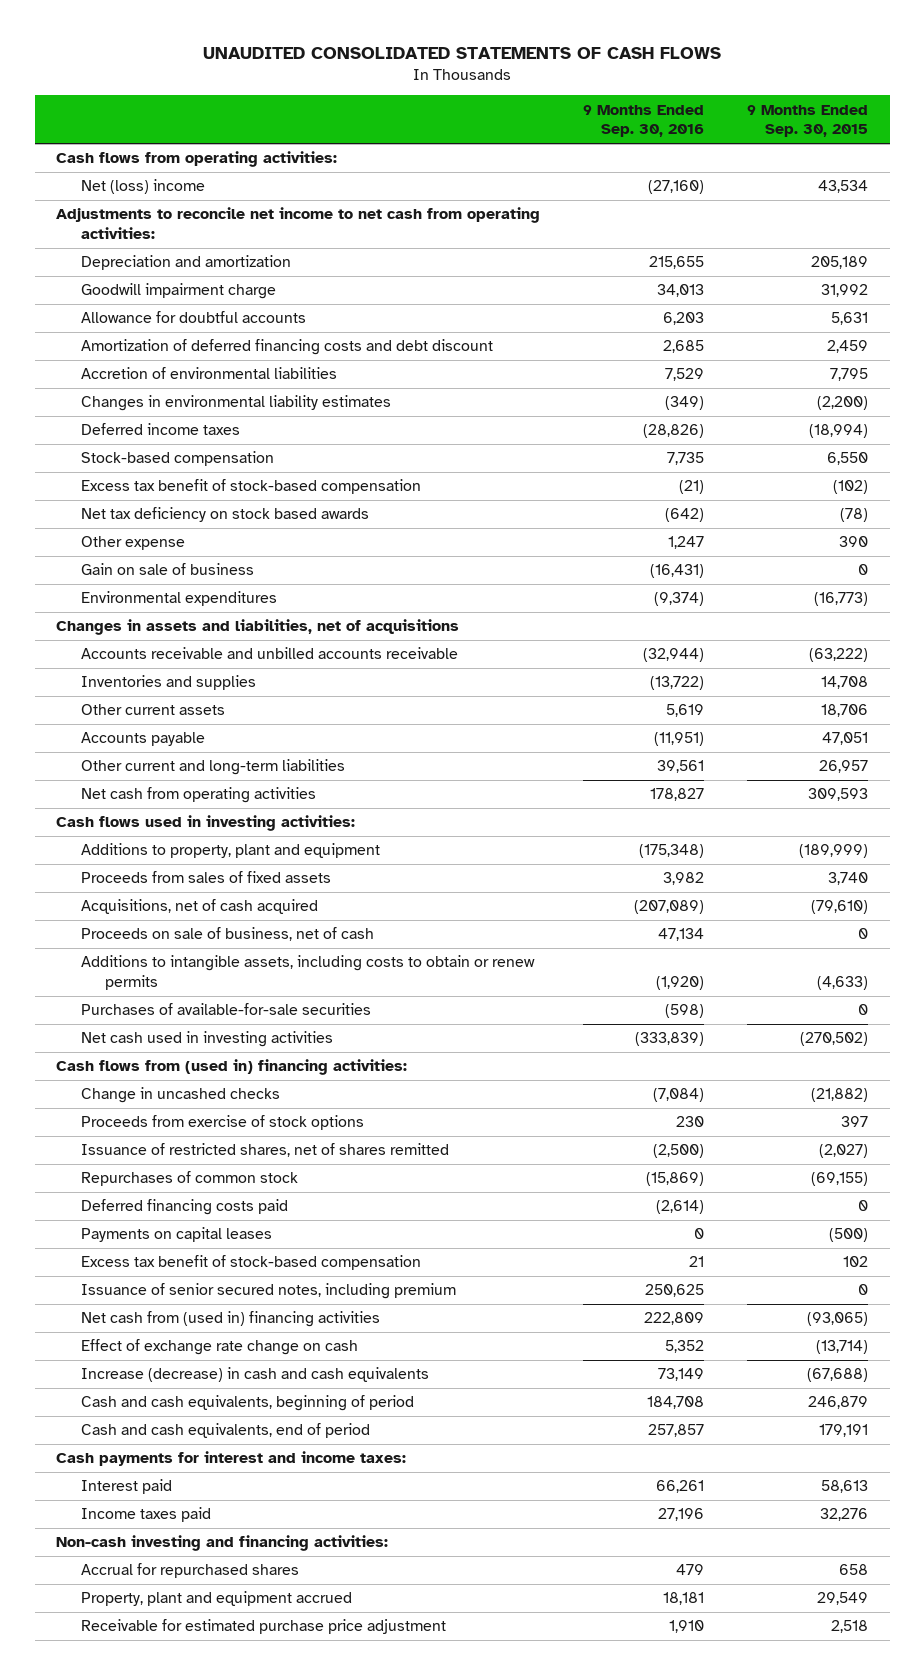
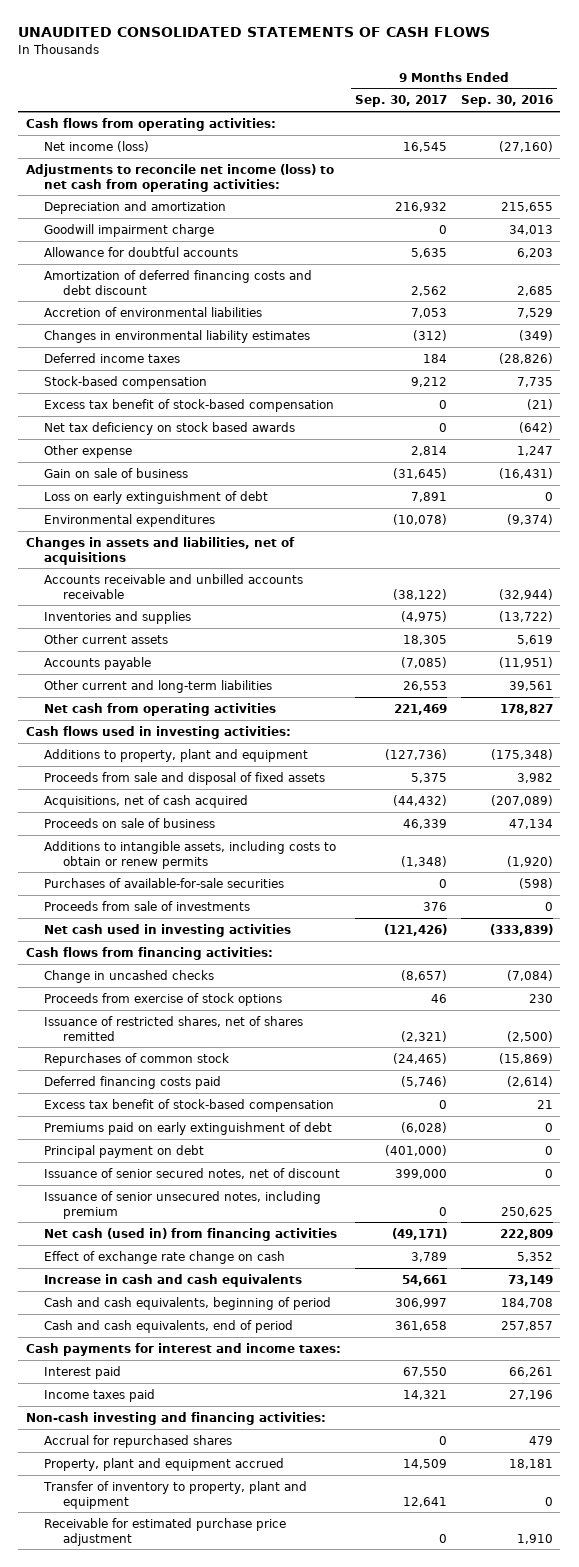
- | 9 Months Ended Sep. 30, 2016 | 9 Months Ended Sep. 30, 2015
+ | 9 Months Ended Sep. 30, 2017 | 9 Months Ended Sep. 30, 2016
- Net (loss) income | (27,160) | 43,534
- Adjustments to reconcile net income to net cash from operating activities:
+ Net income (loss) | 16,545 | (27,160)
+ Adjustments to reconcile net income (loss) to net cash from operating activities:
+ Loss on early extinguishment of debt | 7,891 | 0
- Proceeds from sales of fixed assets | 3,982 | 3,740
+ Proceeds from sale and disposal of fixed assets | 5,375 | 3,982
- Proceeds on sale of business, net of cash | 47,134 | 0
+ Proceeds on sale of business | 46,339 | 47,134
+ Proceeds from sale of investments | 376 | 0
- Cash flows from (used in) financing activities:
+ Cash flows from financing activities:
- Payments on capital leases | 0 | (500)
- Issuance of senior secured notes, including premium | 250,625 | 0
- Net cash from (used in) financing activities | 222,809 | (93,065)
+ Premiums paid on early extinguishment of debt | (6,028) | 0
+ Principal payment on debt | (401,000) | 0
+ Issuance of senior secured notes, net of discount | 399,000 | 0
+ Issuance of senior unsecured notes, including premium | 0 | 250,625
+ Net cash (used in) from financing activities | (49,171) | 222,809
- Increase (decrease) in cash and cash equivalents | 73,149 | (67,688)
+ Increase in cash and cash equivalents | 54,661 | 73,149
+ Transfer of inventory to property, plant and equipment | 12,641 | 0

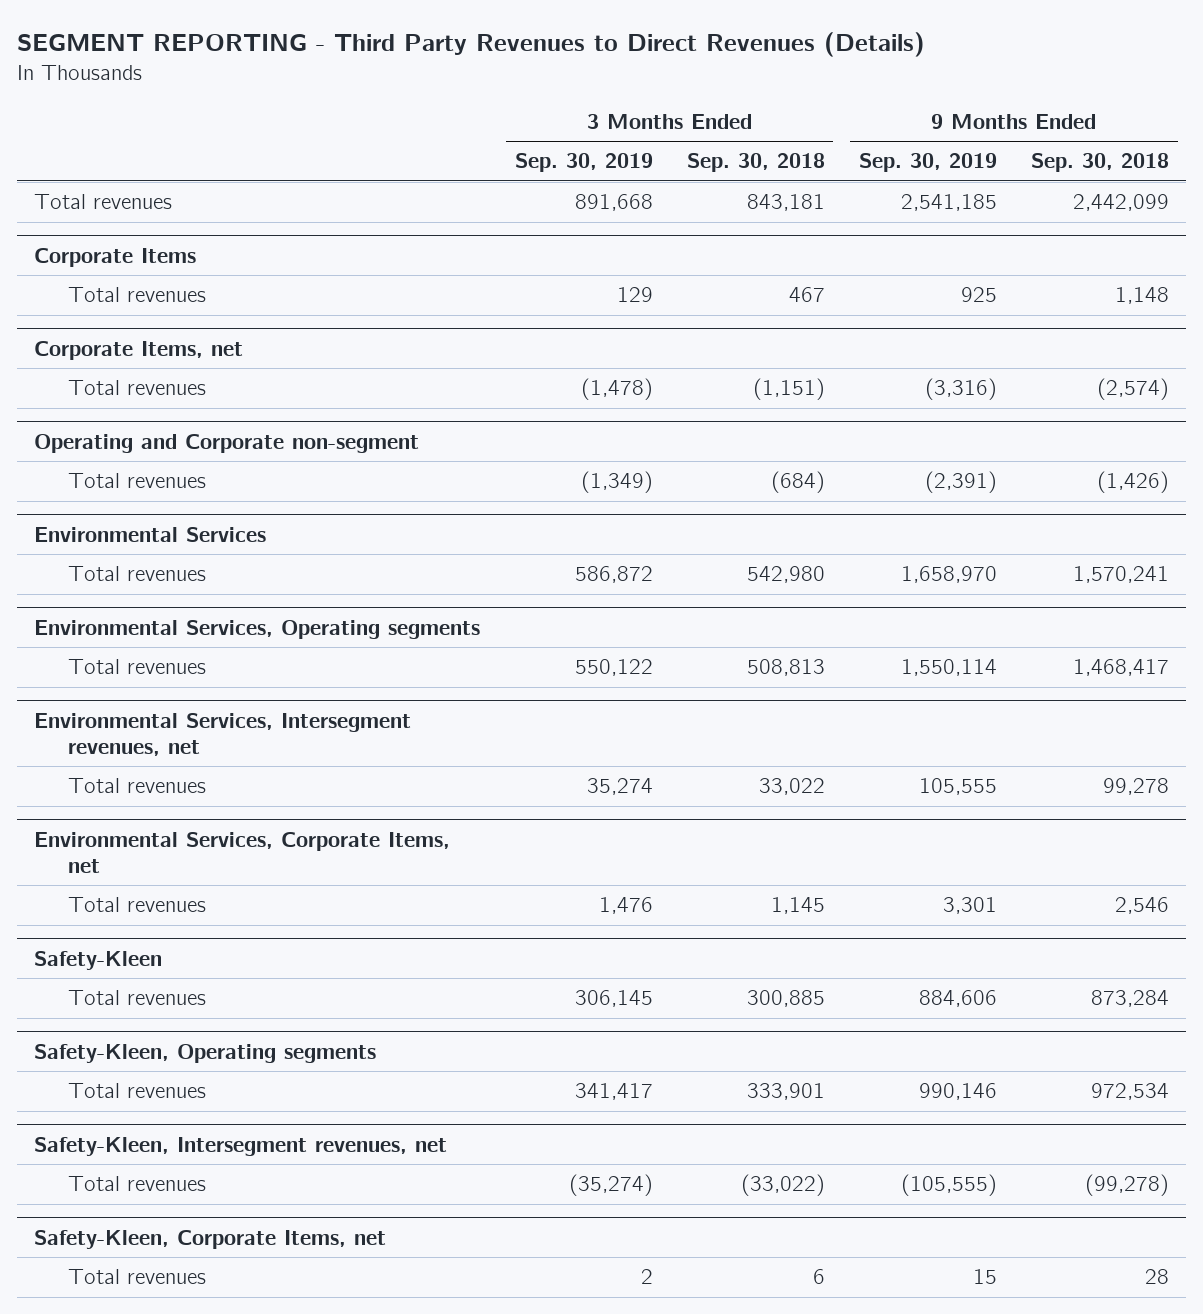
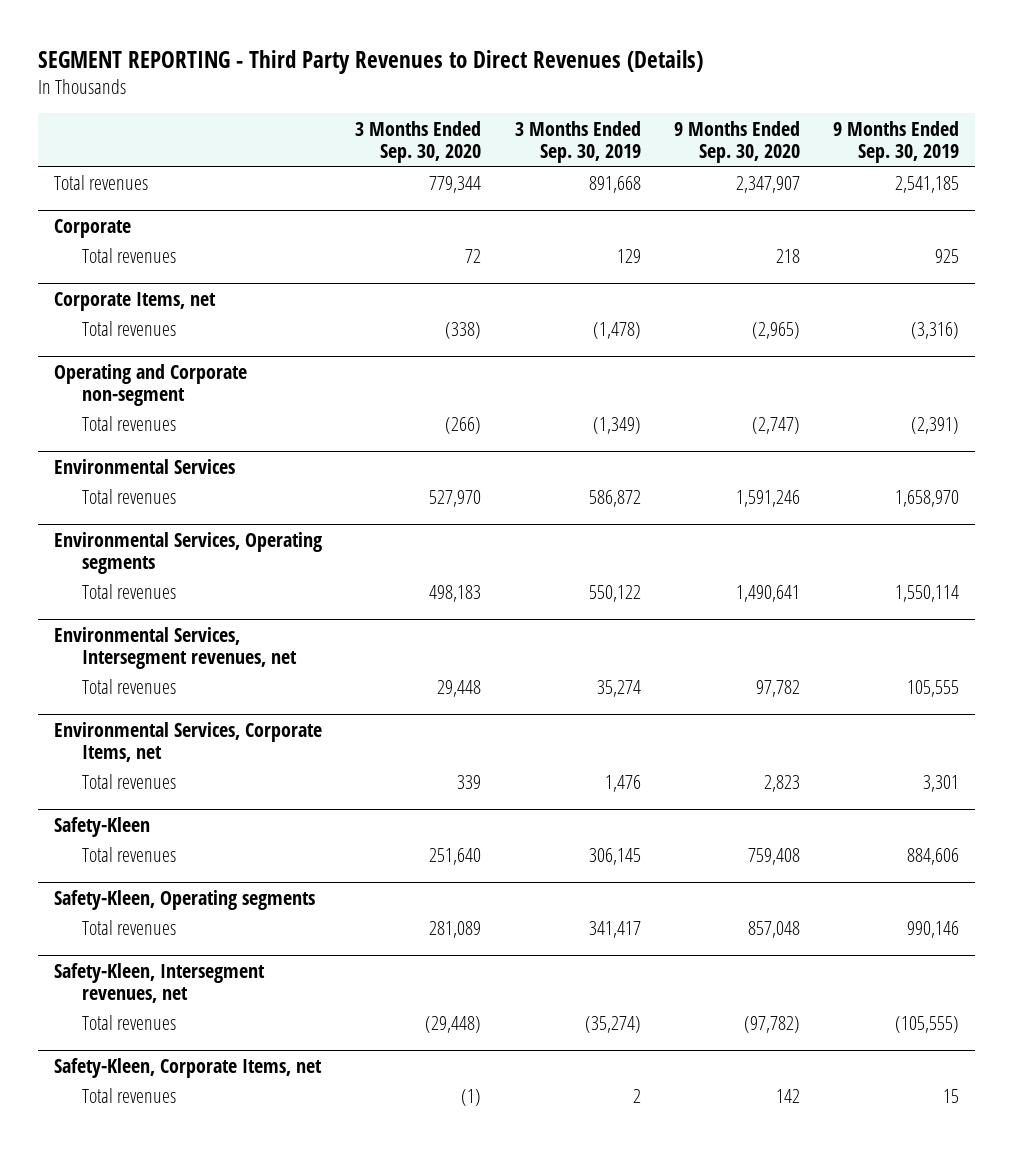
- | 3 Months Ended Sep. 30, 2019 | 3 Months Ended Sep. 30, 2018 | 9 Months Ended Sep. 30, 2019 | 9 Months Ended Sep. 30, 2018
+ | 3 Months Ended Sep. 30, 2020 | 3 Months Ended Sep. 30, 2019 | 9 Months Ended Sep. 30, 2020 | 9 Months Ended Sep. 30, 2019
- Corporate Items
+ Corporate

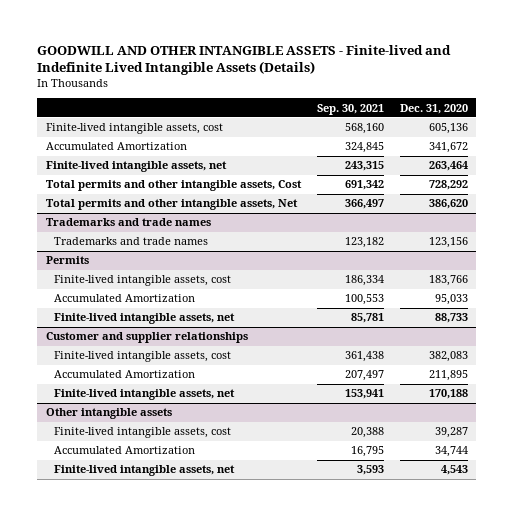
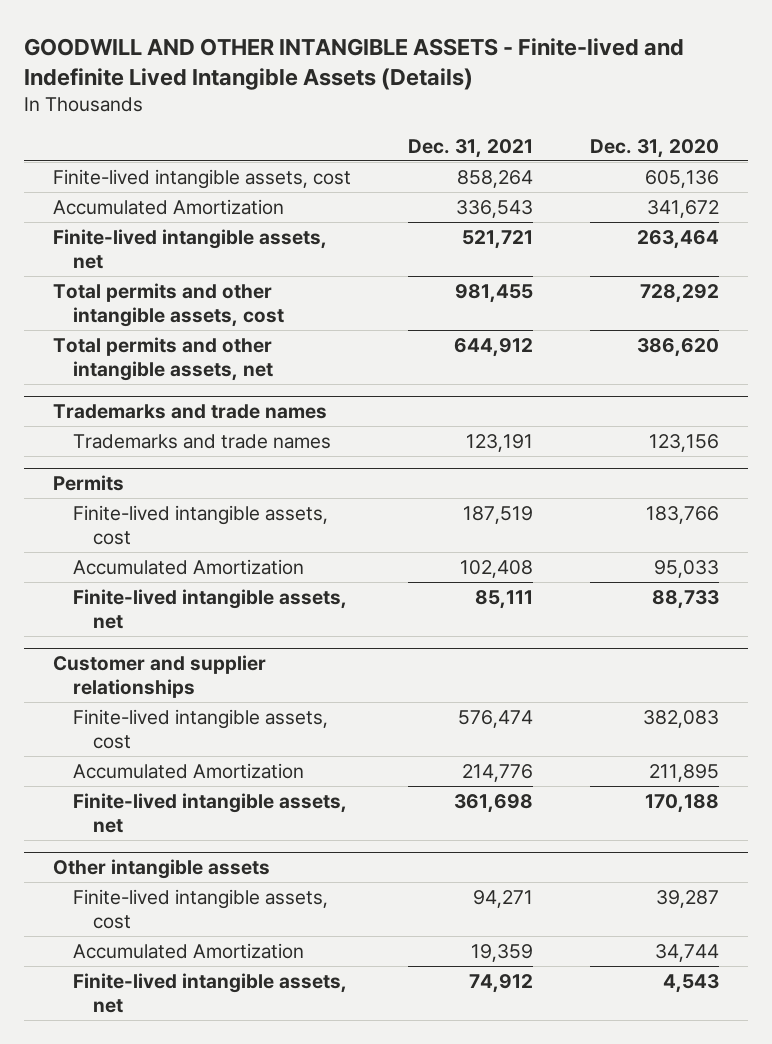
- | Sep. 30, 2021 | Dec. 31, 2020
+ | Dec. 31, 2021 | Dec. 31, 2020
- Total permits and other intangible assets, Cost | 691,342 | 728,292
- Total permits and other intangible assets, Net | 366,497 | 386,620
+ Total permits and other intangible assets, cost | 981,455 | 728,292
+ Total permits and other intangible assets, net | 644,912 | 386,620

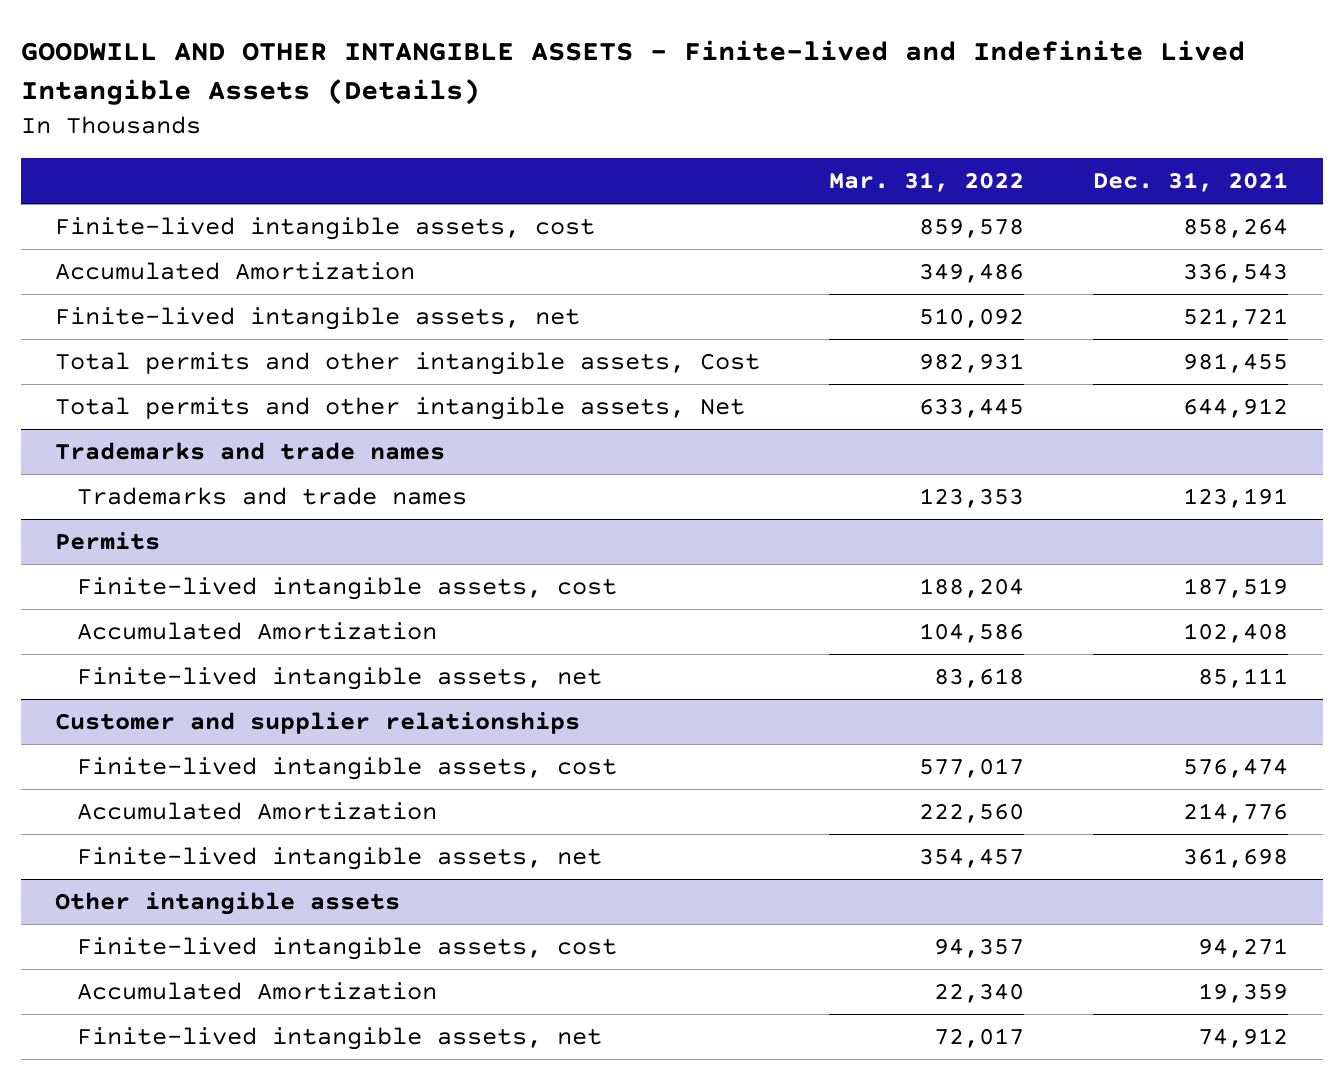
- | Dec. 31, 2021 | Dec. 31, 2020
+ | Mar. 31, 2022 | Dec. 31, 2021
- Total permits and other intangible assets, cost | 981,455 | 728,292
- Total permits and other intangible assets, net | 644,912 | 386,620
+ Total permits and other intangible assets, Cost | 982,931 | 981,455
+ Total permits and other intangible assets, Net | 633,445 | 644,912

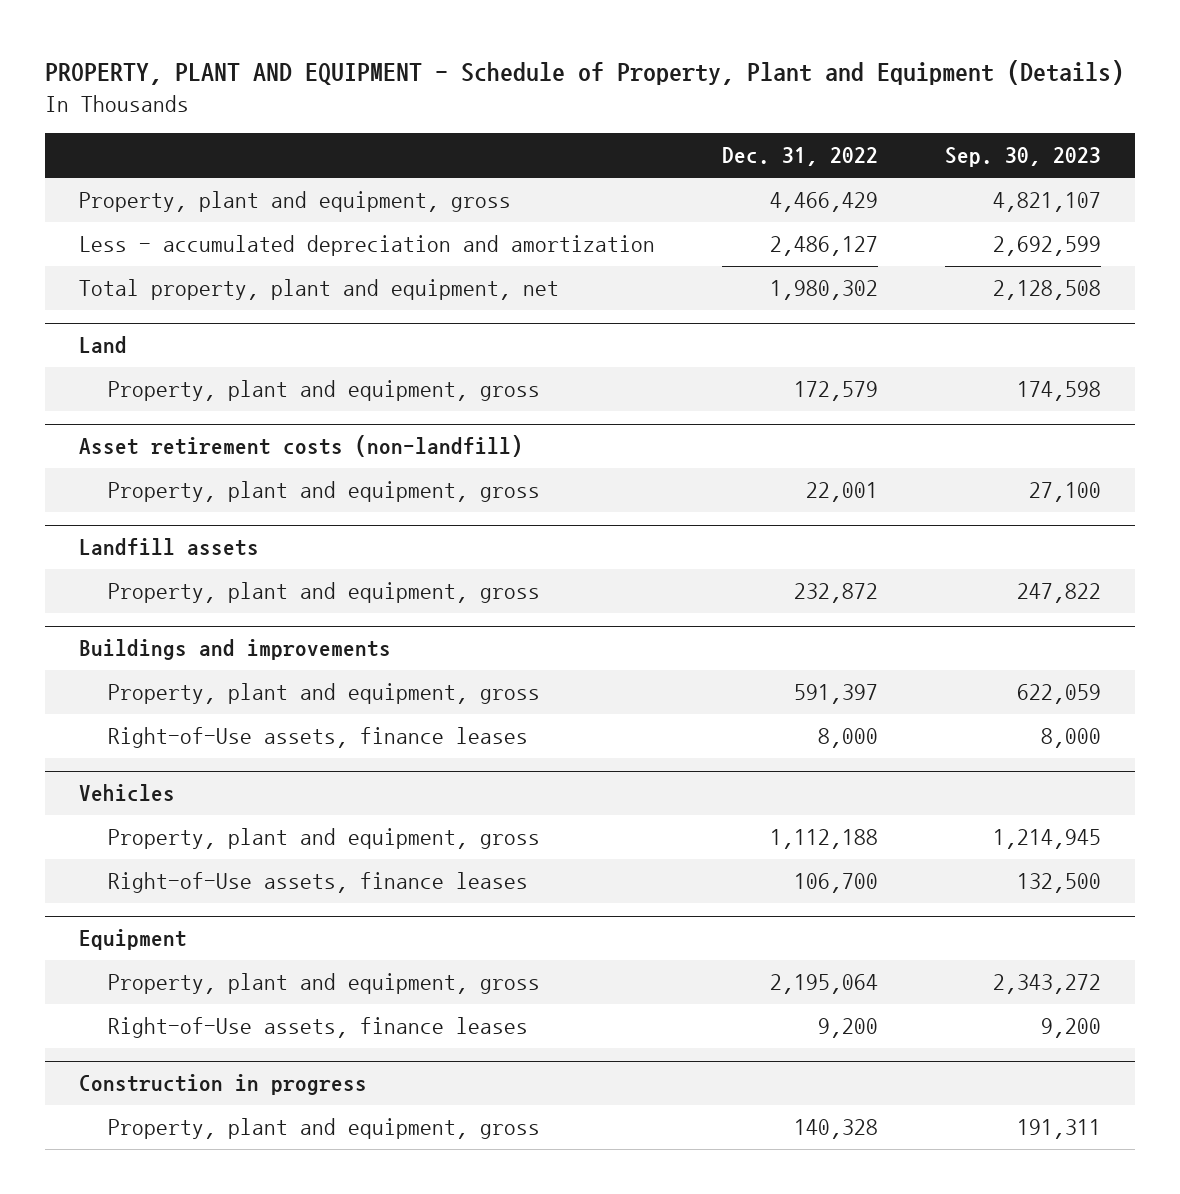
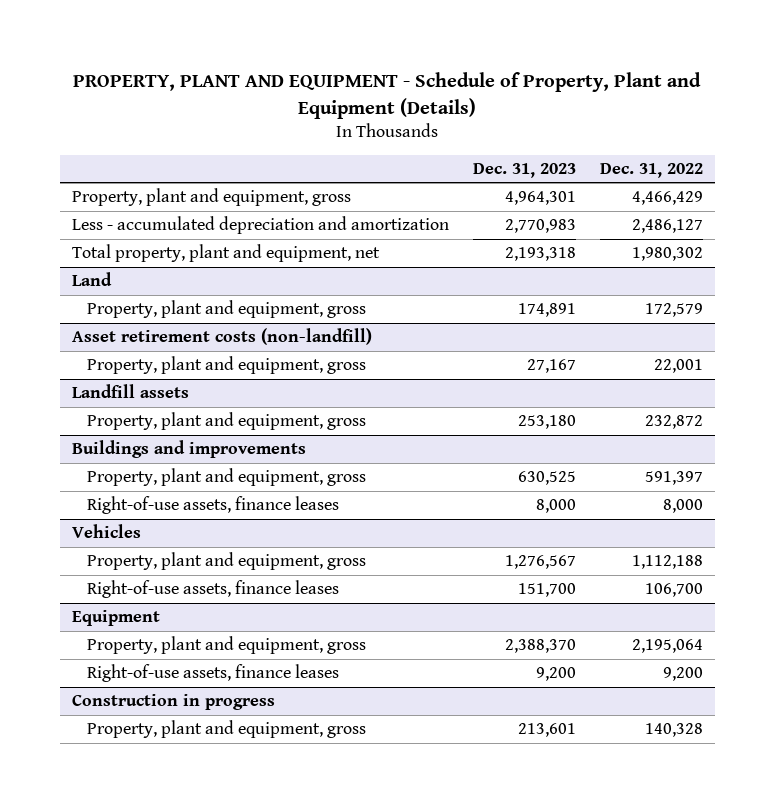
- | Dec. 31, 2022 | Sep. 30, 2023
+ | Dec. 31, 2023 | Dec. 31, 2022
@ Buildings and improvements
- Right-of-Use assets, finance leases | 8,000 | 8,000
+ Right-of-use assets, finance leases | 8,000 | 8,000
@ Vehicles
- Right-of-Use assets, finance leases | 106,700 | 132,500
+ Right-of-use assets, finance leases | 151,700 | 106,700
@ Equipment
- Right-of-Use assets, finance leases | 9,200 | 9,200
+ Right-of-use assets, finance leases | 9,200 | 9,200

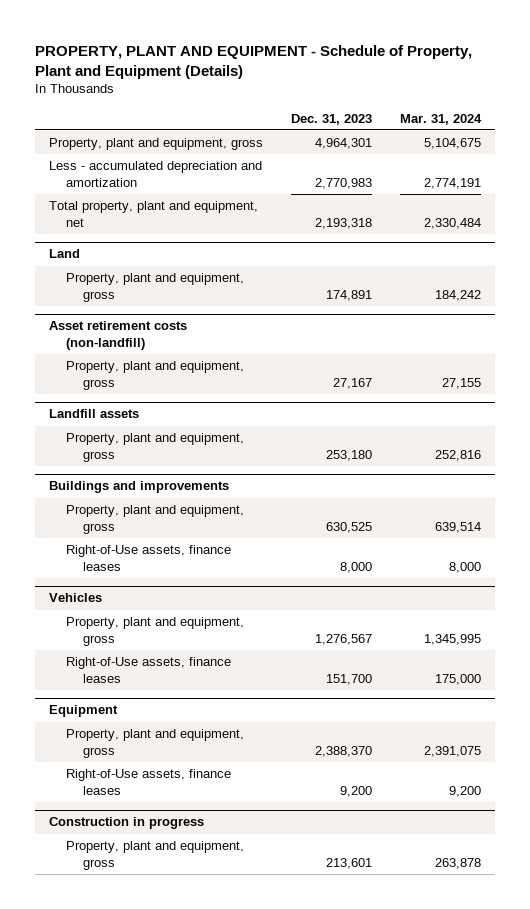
- | Dec. 31, 2023 | Dec. 31, 2022
+ | Dec. 31, 2023 | Mar. 31, 2024
@ Buildings and improvements
- Right-of-use assets, finance leases | 8,000 | 8,000
+ Right-of-Use assets, finance leases | 8,000 | 8,000
@ Vehicles
- Right-of-use assets, finance leases | 151,700 | 106,700
+ Right-of-Use assets, finance leases | 151,700 | 175,000
@ Equipment
- Right-of-use assets, finance leases | 9,200 | 9,200
+ Right-of-Use assets, finance leases | 9,200 | 9,200

